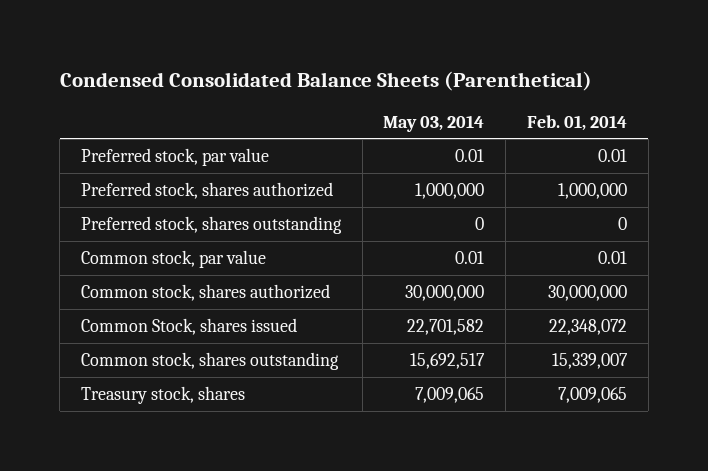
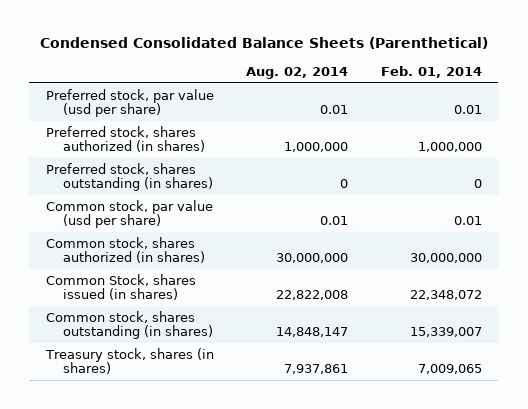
- | May 03, 2014 | Feb. 01, 2014
+ | Aug. 02, 2014 | Feb. 01, 2014
- Preferred stock, par value | 0.01 | 0.01
- Preferred stock, shares authorized | 1,000,000 | 1,000,000
- Preferred stock, shares outstanding | 0 | 0
- Common stock, par value | 0.01 | 0.01
- Common stock, shares authorized | 30,000,000 | 30,000,000
- Common Stock, shares issued | 22,701,582 | 22,348,072
- Common stock, shares outstanding | 15,692,517 | 15,339,007
- Treasury stock, shares | 7,009,065 | 7,009,065
+ Preferred stock, par value (usd per share) | 0.01 | 0.01
+ Preferred stock, shares authorized (in shares) | 1,000,000 | 1,000,000
+ Preferred stock, shares outstanding (in shares) | 0 | 0
+ Common stock, par value (usd per share) | 0.01 | 0.01
+ Common stock, shares authorized (in shares) | 30,000,000 | 30,000,000
+ Common Stock, shares issued (in shares) | 22,822,008 | 22,348,072
+ Common stock, shares outstanding (in shares) | 14,848,147 | 15,339,007
+ Treasury stock, shares (in shares) | 7,937,861 | 7,009,065

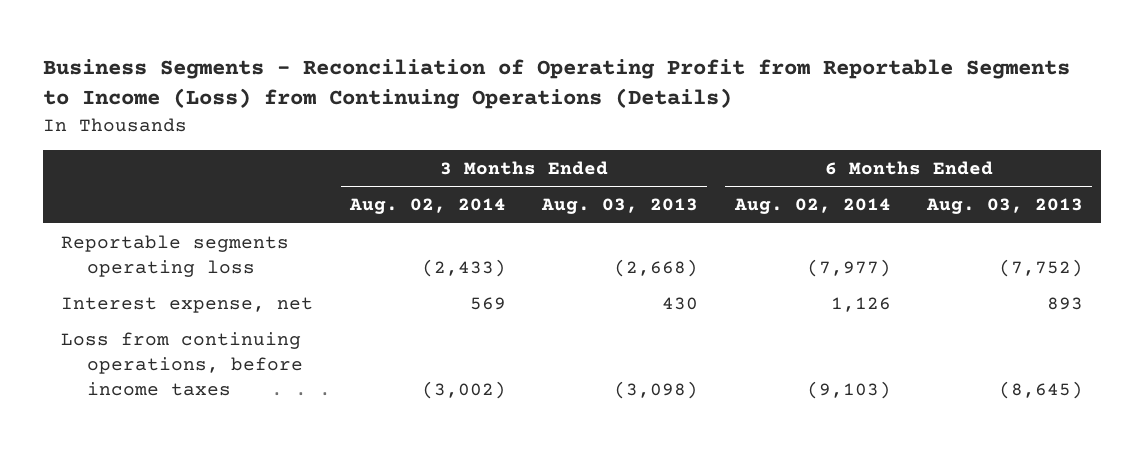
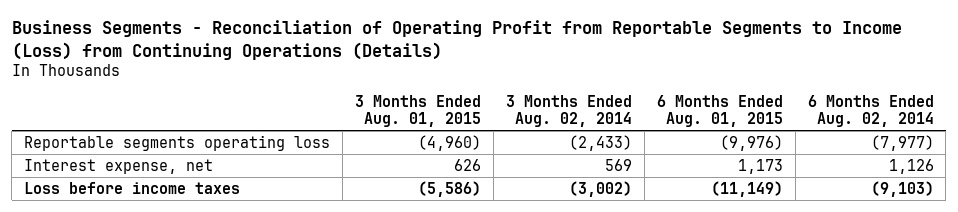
- | 3 Months Ended Aug. 02, 2014 | 3 Months Ended Aug. 03, 2013 | 6 Months Ended Aug. 02, 2014 | 6 Months Ended Aug. 03, 2013
+ | 3 Months Ended Aug. 01, 2015 | 3 Months Ended Aug. 02, 2014 | 6 Months Ended Aug. 01, 2015 | 6 Months Ended Aug. 02, 2014
- Loss from continuing operations, before income taxes | (3,002) | (3,098) | (9,103) | (8,645)
+ Loss before income taxes | (5,586) | (3,002) | (11,149) | (9,103)

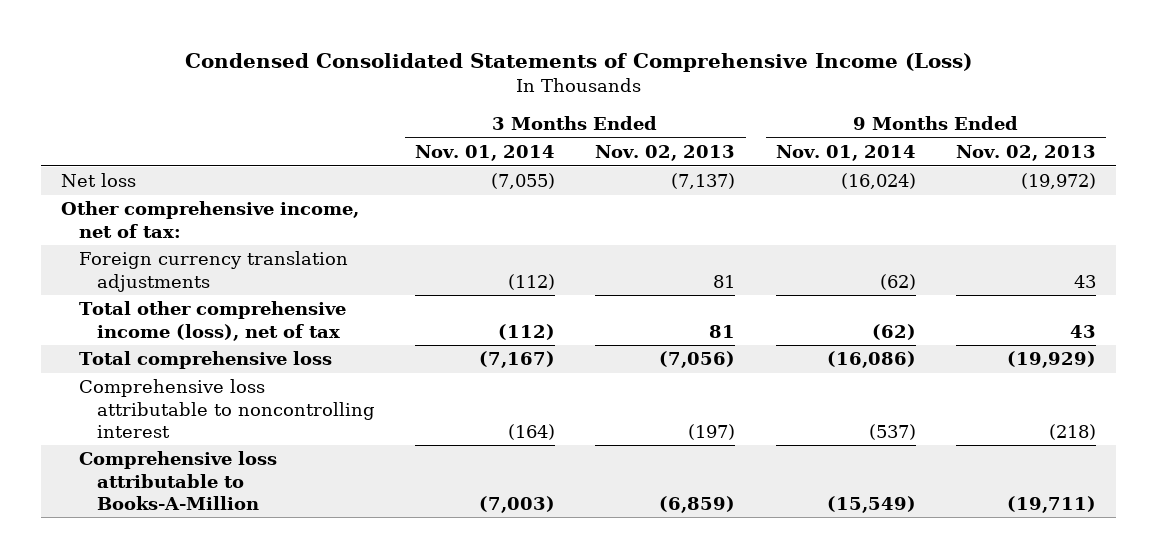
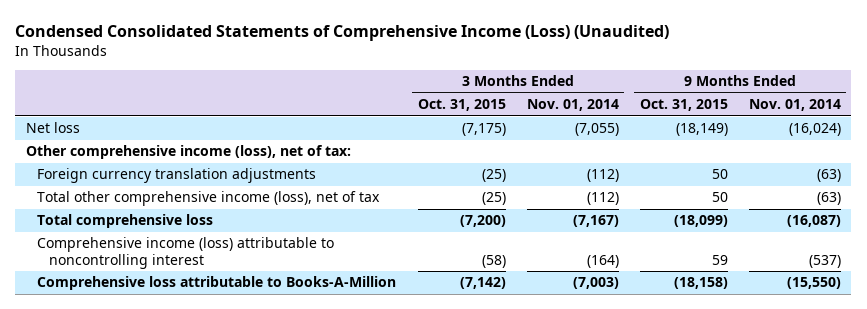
- Condensed Consolidated Statements of Comprehensive Income (Loss)
+ Condensed Consolidated Statements of Comprehensive Income (Loss) (Unaudited)
- | 3 Months Ended Nov. 01, 2014 | 3 Months Ended Nov. 02, 2013 | 9 Months Ended Nov. 01, 2014 | 9 Months Ended Nov. 02, 2013
+ | 3 Months Ended Oct. 31, 2015 | 3 Months Ended Nov. 01, 2014 | 9 Months Ended Oct. 31, 2015 | 9 Months Ended Nov. 01, 2014
- Other comprehensive income, net of tax:
- Foreign currency translation adjustments | (112) | 81 | (62) | 43
- Total other comprehensive income (loss), net of tax | (112) | 81 | (62) | 43
- Total comprehensive loss | (7,167) | (7,056) | (16,086) | (19,929)
- Comprehensive loss attributable to noncontrolling interest | (164) | (197) | (537) | (218)
- Comprehensive loss attributable to Books-A-Million | (7,003) | (6,859) | (15,549) | (19,711)
+ Other comprehensive income (loss), net of tax:
+ Foreign currency translation adjustments | (25) | (112) | 50 | (63)
+ Total other comprehensive income (loss), net of tax | (25) | (112) | 50 | (63)
+ Total comprehensive loss | (7,200) | (7,167) | (18,099) | (16,087)
+ Comprehensive income (loss) attributable to noncontrolling interest | (58) | (164) | 59 | (537)
+ Comprehensive loss attributable to Books-A-Million | (7,142) | (7,003) | (18,158) | (15,550)

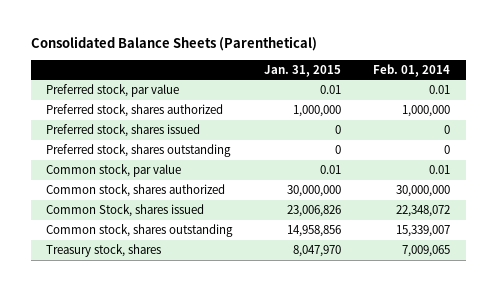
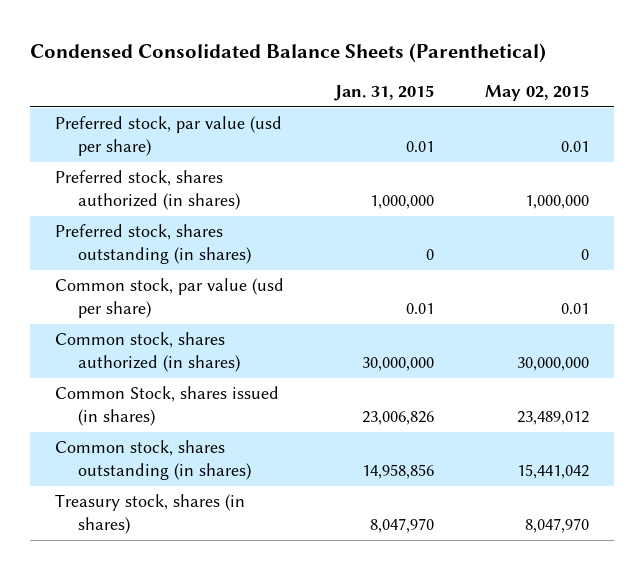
- Consolidated Balance Sheets (Parenthetical)
+ Condensed Consolidated Balance Sheets (Parenthetical)
- | Jan. 31, 2015 | Feb. 01, 2014
+ | Jan. 31, 2015 | May 02, 2015
- Preferred stock, par value | 0.01 | 0.01
- Preferred stock, shares authorized | 1,000,000 | 1,000,000
- Preferred stock, shares issued | 0 | 0
- Preferred stock, shares outstanding | 0 | 0
- Common stock, par value | 0.01 | 0.01
- Common stock, shares authorized | 30,000,000 | 30,000,000
- Common Stock, shares issued | 23,006,826 | 22,348,072
- Common stock, shares outstanding | 14,958,856 | 15,339,007
- Treasury stock, shares | 8,047,970 | 7,009,065
+ Preferred stock, par value (usd per share) | 0.01 | 0.01
+ Preferred stock, shares authorized (in shares) | 1,000,000 | 1,000,000
+ Preferred stock, shares outstanding (in shares) | 0 | 0
+ Common stock, par value (usd per share) | 0.01 | 0.01
+ Common stock, shares authorized (in shares) | 30,000,000 | 30,000,000
+ Common Stock, shares issued (in shares) | 23,006,826 | 23,489,012
+ Common stock, shares outstanding (in shares) | 14,958,856 | 15,441,042
+ Treasury stock, shares (in shares) | 8,047,970 | 8,047,970

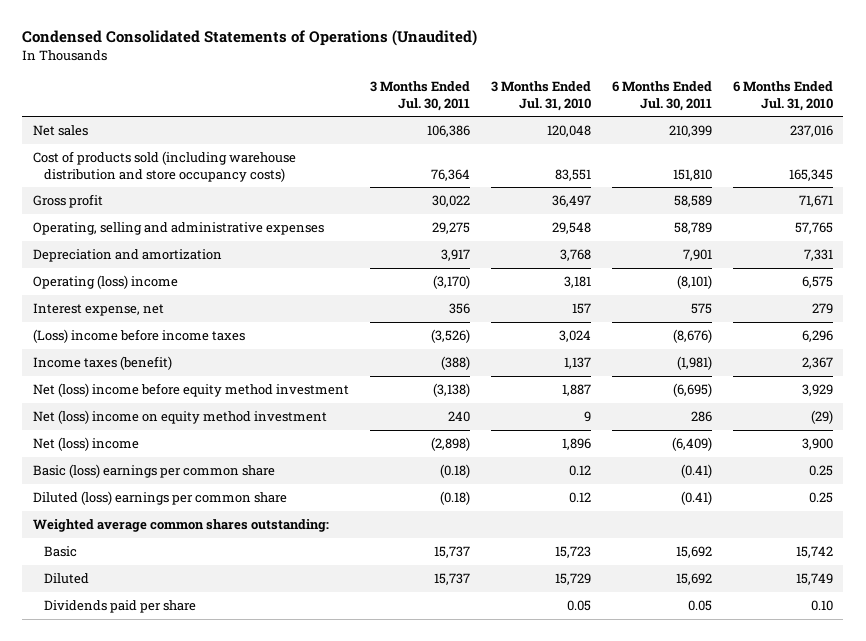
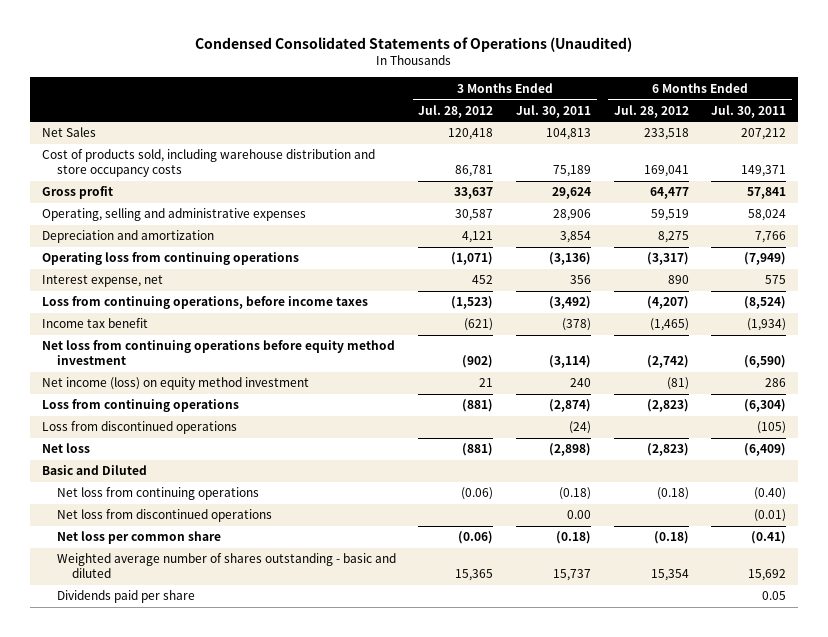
- | 3 Months Ended Jul. 30, 2011 | 3 Months Ended Jul. 31, 2010 | 6 Months Ended Jul. 30, 2011 | 6 Months Ended Jul. 31, 2010
+ | 3 Months Ended Jul. 28, 2012 | 3 Months Ended Jul. 30, 2011 | 6 Months Ended Jul. 28, 2012 | 6 Months Ended Jul. 30, 2011
- Net sales | 106,386 | 120,048 | 210,399 | 237,016
- Cost of products sold (including warehouse distribution and store occupancy costs) | 76,364 | 83,551 | 151,810 | 165,345
- Gross profit | 30,022 | 36,497 | 58,589 | 71,671
- Operating, selling and administrative expenses | 29,275 | 29,548 | 58,789 | 57,765
- Depreciation and amortization | 3,917 | 3,768 | 7,901 | 7,331
- Operating (loss) income | (3,170) | 3,181 | (8,101) | 6,575
+ Net Sales | 120,418 | 104,813 | 233,518 | 207,212
+ Cost of products sold, including warehouse distribution and store occupancy costs | 86,781 | 75,189 | 169,041 | 149,371
+ Gross profit | 33,637 | 29,624 | 64,477 | 57,841
+ Operating, selling and administrative expenses | 30,587 | 28,906 | 59,519 | 58,024
+ Depreciation and amortization | 4,121 | 3,854 | 8,275 | 7,766
+ Operating loss from continuing operations | (1,071) | (3,136) | (3,317) | (7,949)
- (Loss) income before income taxes | (3,526) | 3,024 | (8,676) | 6,296
- Income taxes (benefit) | (388) | 1,137 | (1,981) | 2,367
- Net (loss) income before equity method investment | (3,138) | 1,887 | (6,695) | 3,929
- Net (loss) income on equity method investment | 240 | 9 | 286 | (29)
- Net (loss) income | (2,898) | 1,896 | (6,409) | 3,900
- Basic (loss) earnings per common share | (0.18) | 0.12 | (0.41) | 0.25
- Diluted (loss) earnings per common share | (0.18) | 0.12 | (0.41) | 0.25
- Weighted average common shares outstanding:
- Basic | 15,737 | 15,723 | 15,692 | 15,742
- Diluted | 15,737 | 15,729 | 15,692 | 15,749
+ Loss from continuing operations, before income taxes | (1,523) | (3,492) | (4,207) | (8,524)
+ Income tax benefit | (621) | (378) | (1,465) | (1,934)
+ Net loss from continuing operations before equity method investment | (902) | (3,114) | (2,742) | (6,590)
+ Net income (loss) on equity method investment | 21 | 240 | (81) | 286
+ Loss from continuing operations | (881) | (2,874) | (2,823) | (6,304)
+ Loss from discontinued operations | | (24) | | (105)
+ Net loss | (881) | (2,898) | (2,823) | (6,409)
+ Basic and Diluted
+ Net loss from continuing operations | (0.06) | (0.18) | (0.18) | (0.40)
+ Net loss from discontinued operations | | 0.00 | | (0.01)
+ Net loss per common share | (0.06) | (0.18) | (0.18) | (0.41)
+ Weighted average number of shares outstanding - basic and diluted | 15,365 | 15,737 | 15,354 | 15,692

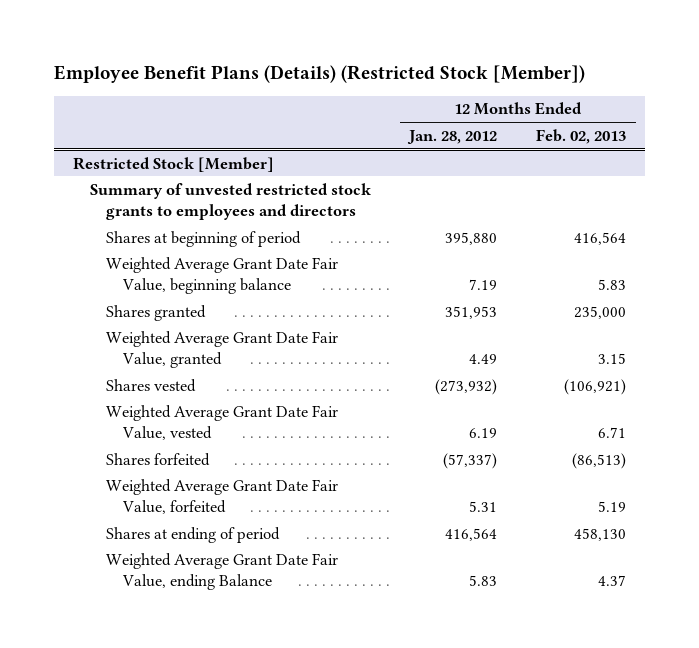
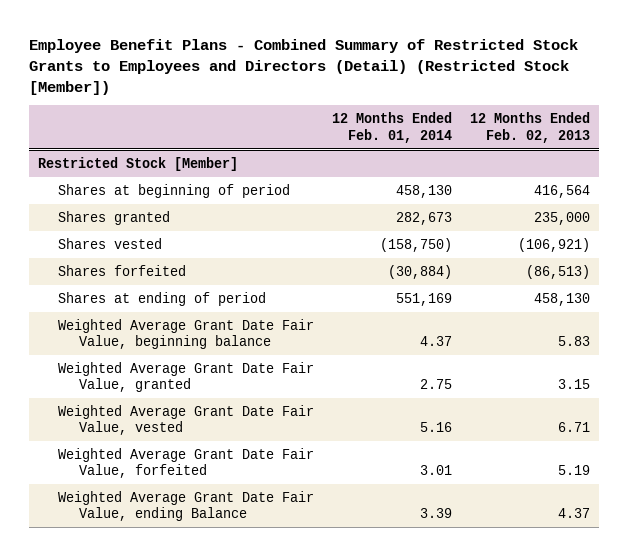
- Employee Benefit Plans (Details) (Restricted Stock [Member])
+ Employee Benefit Plans - Combined Summary of Restricted Stock Grants to Employees and Directors (Detail) (Restricted Stock [Member])
- | 12 Months Ended Jan. 28, 2012 | 12 Months Ended Feb. 02, 2013
+ | 12 Months Ended Feb. 01, 2014 | 12 Months Ended Feb. 02, 2013
@ Restricted Stock [Member]
- Summary of unvested restricted stock grants to employees and directors
moved down: Weighted Average Grant Date Fair Value, beginning balance | 4.37 | 5.83
moved down: Weighted Average Grant Date Fair Value, granted | 2.75 | 3.15
moved down: Weighted Average Grant Date Fair Value, vested | 5.16 | 6.71
moved down: Weighted Average Grant Date Fair Value, forfeited | 3.01 | 5.19

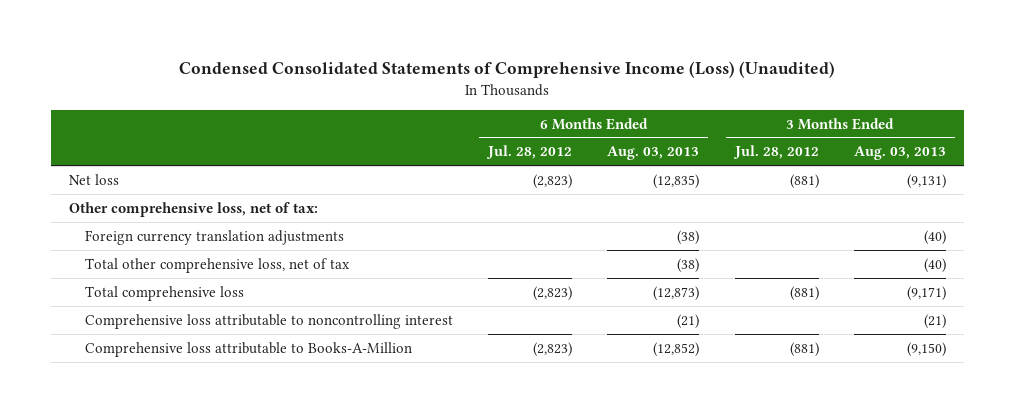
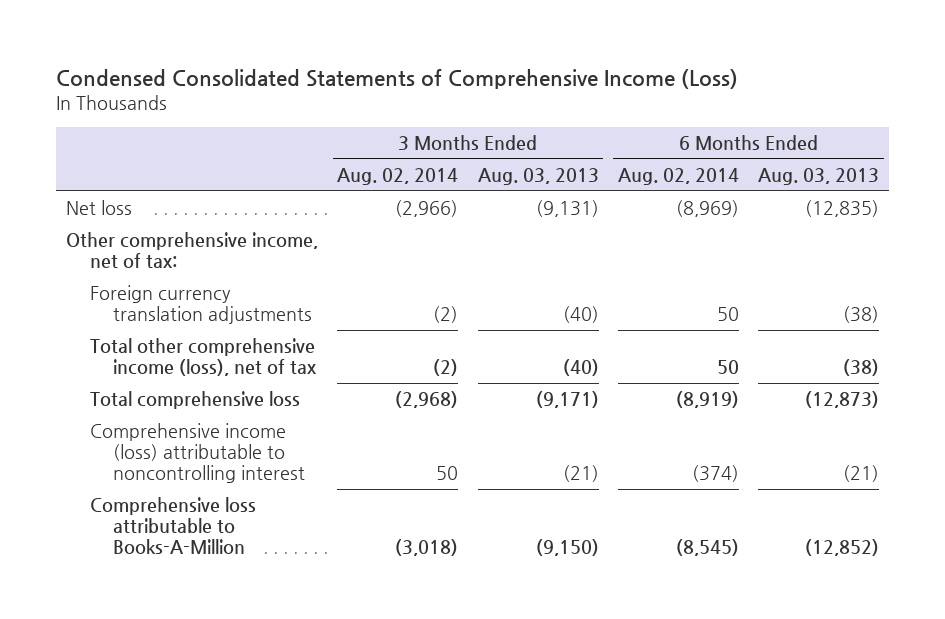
- Condensed Consolidated Statements of Comprehensive Income (Loss) (Unaudited)
+ Condensed Consolidated Statements of Comprehensive Income (Loss)
- | 6 Months Ended Jul. 28, 2012 | 6 Months Ended Aug. 03, 2013 | 3 Months Ended Jul. 28, 2012 | 3 Months Ended Aug. 03, 2013
+ | 3 Months Ended Aug. 02, 2014 | 3 Months Ended Aug. 03, 2013 | 6 Months Ended Aug. 02, 2014 | 6 Months Ended Aug. 03, 2013
- Other comprehensive loss, net of tax:
+ Other comprehensive income, net of tax:
- Total other comprehensive loss, net of tax | | (38) | | (40)
+ Total other comprehensive income (loss), net of tax | (2) | (40) | 50 | (38)
- Comprehensive loss attributable to noncontrolling interest | | (21) | | (21)
+ Comprehensive income (loss) attributable to noncontrolling interest | 50 | (21) | (374) | (21)

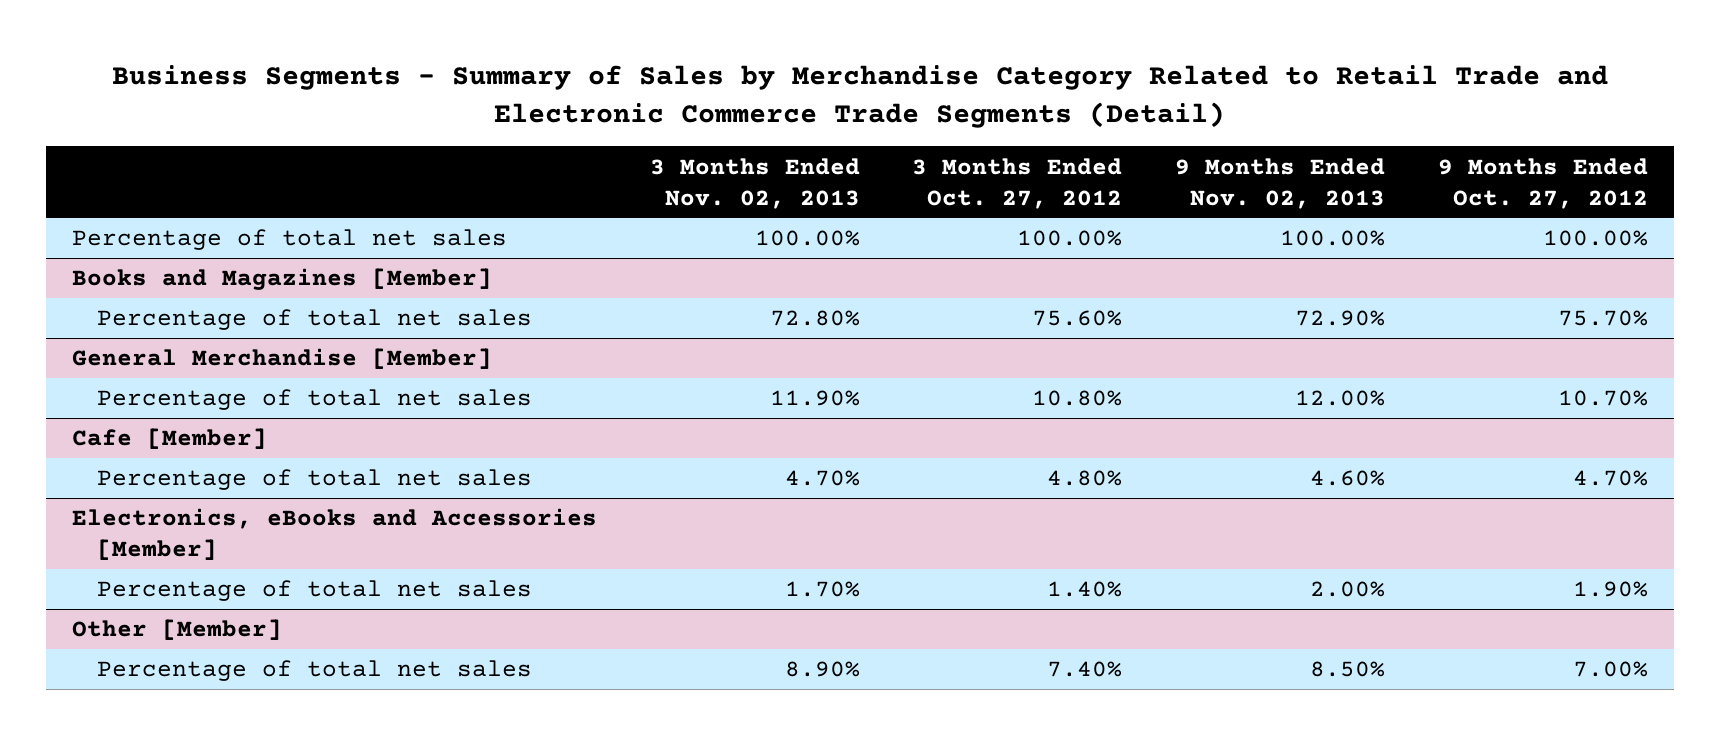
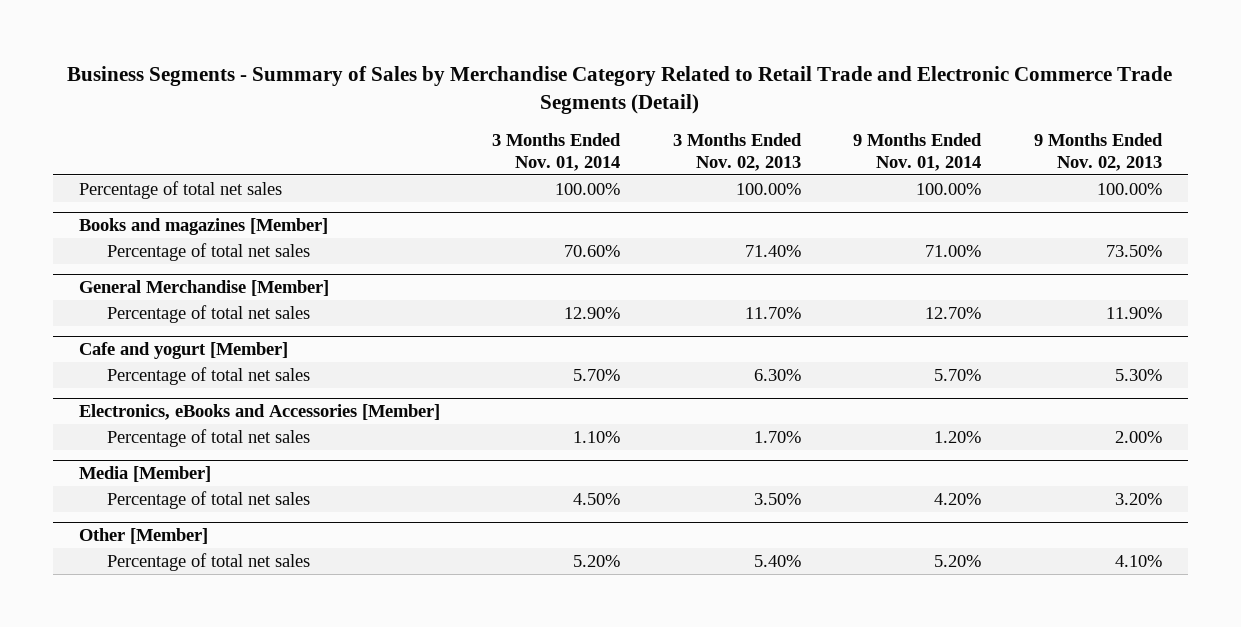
- | 3 Months Ended Nov. 02, 2013 | 3 Months Ended Oct. 27, 2012 | 9 Months Ended Nov. 02, 2013 | 9 Months Ended Oct. 27, 2012
+ | 3 Months Ended Nov. 01, 2014 | 3 Months Ended Nov. 02, 2013 | 9 Months Ended Nov. 01, 2014 | 9 Months Ended Nov. 02, 2013
- Books and Magazines [Member]
- Percentage of total net sales | 72.80% | 75.60% | 72.90% | 75.70%
+ Books and magazines [Member]
+ Percentage of total net sales | 70.60% | 71.40% | 71.00% | 73.50%
@ General Merchandise [Member]
- Percentage of total net sales | 11.90% | 10.80% | 12.00% | 10.70%
- Cafe [Member]
- Percentage of total net sales | 4.70% | 4.80% | 4.60% | 4.70%
@ General Merchandise [Member]
+ Percentage of total net sales | 12.90% | 11.70% | 12.70% | 11.90%
+ Cafe and yogurt [Member]
+ Percentage of total net sales | 5.70% | 6.30% | 5.70% | 5.30%
+ Media [Member]
+ Percentage of total net sales | 4.50% | 3.50% | 4.20% | 3.20%
@ Other [Member]
- Percentage of total net sales | 8.90% | 7.40% | 8.50% | 7.00%
+ Percentage of total net sales | 5.20% | 5.40% | 5.20% | 4.10%

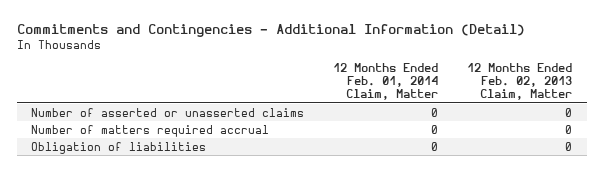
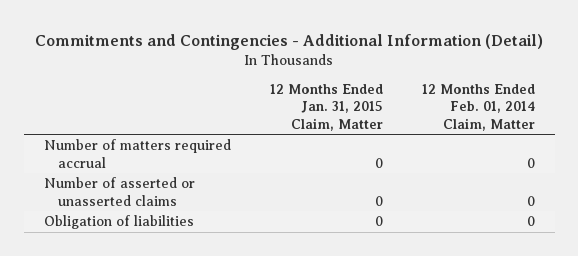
- | 12 Months Ended Feb. 01, 2014 Claim, Matter | 12 Months Ended Feb. 02, 2013 Claim, Matter
+ | 12 Months Ended Jan. 31, 2015 Claim, Matter | 12 Months Ended Feb. 01, 2014 Claim, Matter
moved down: Number of asserted or unasserted claims | 0 | 0

